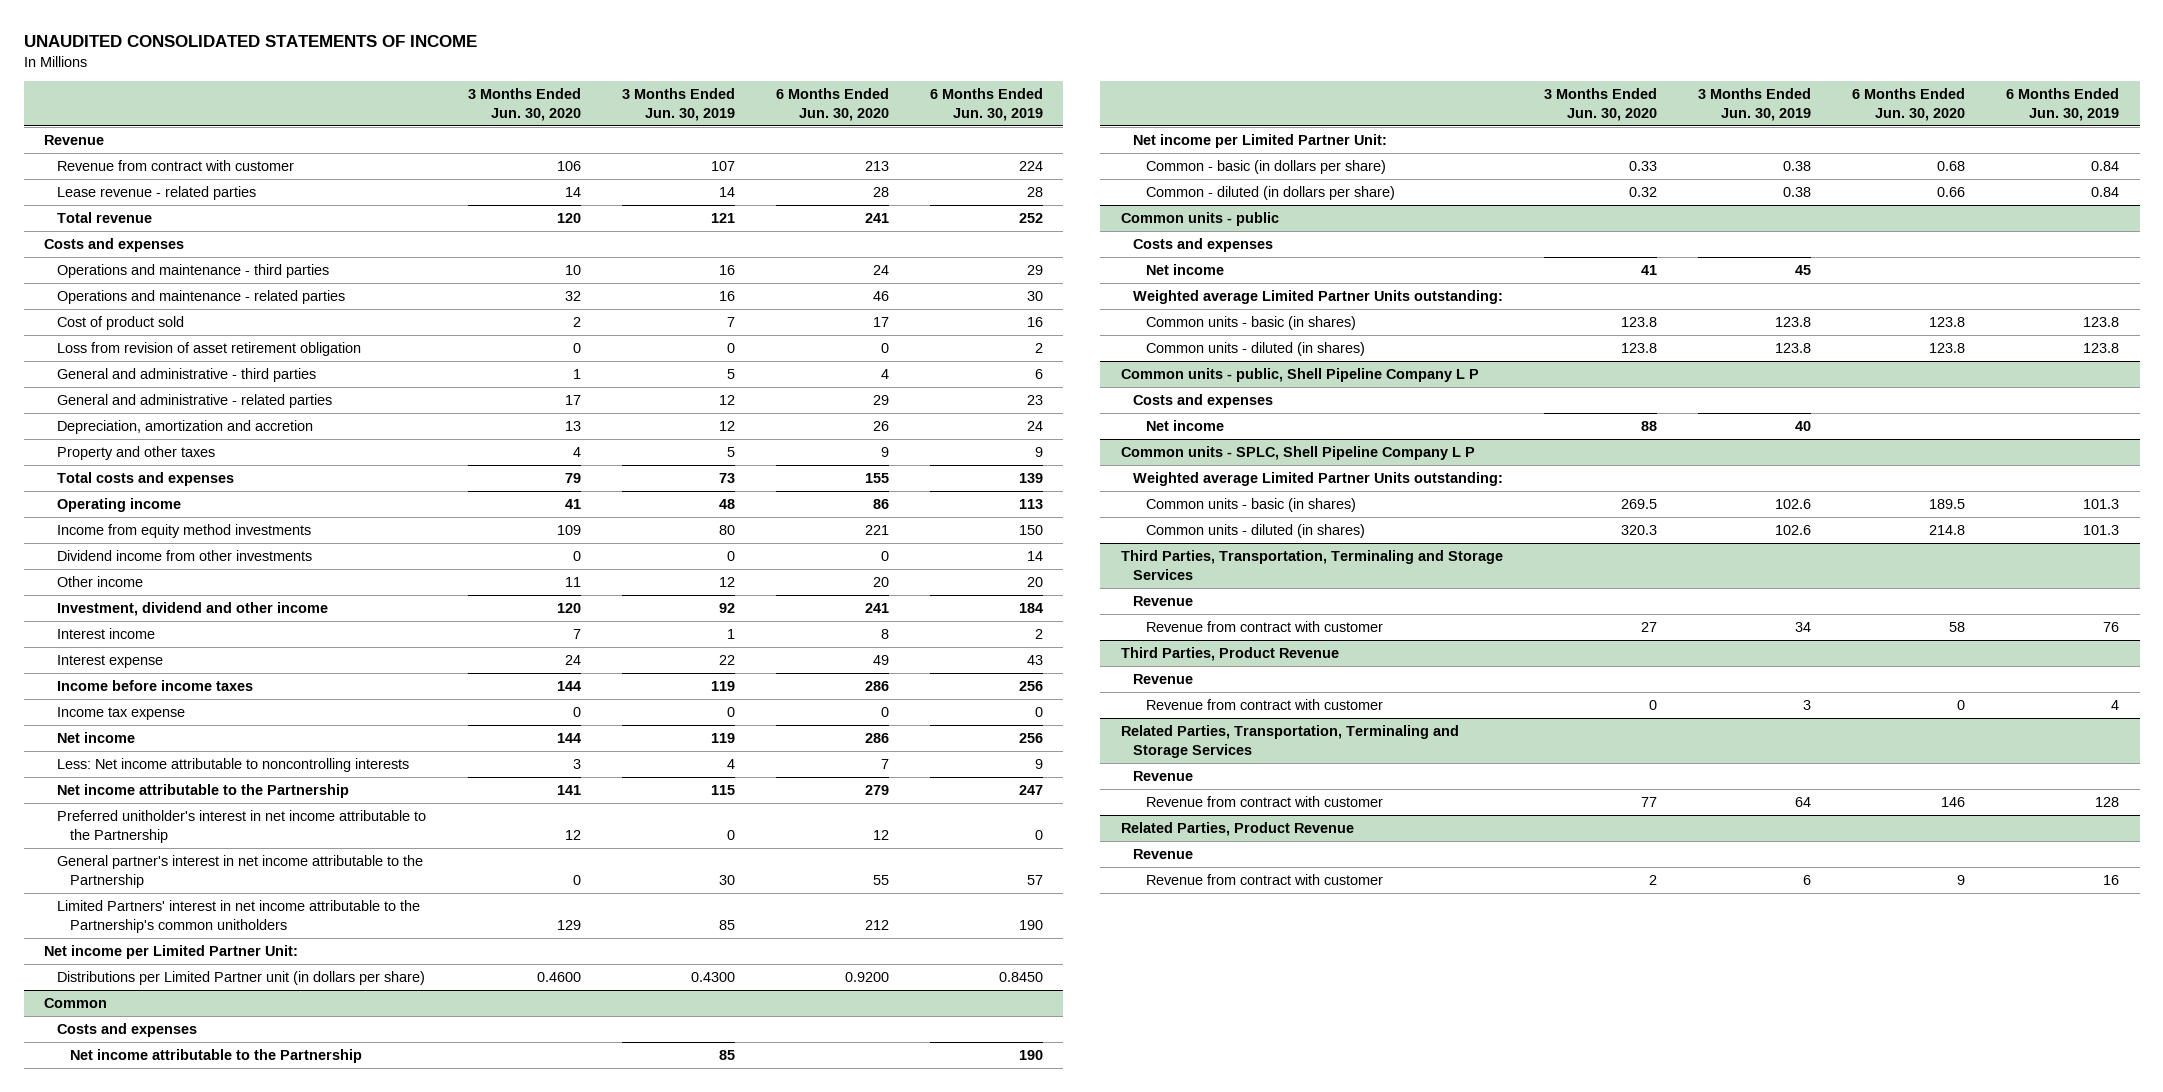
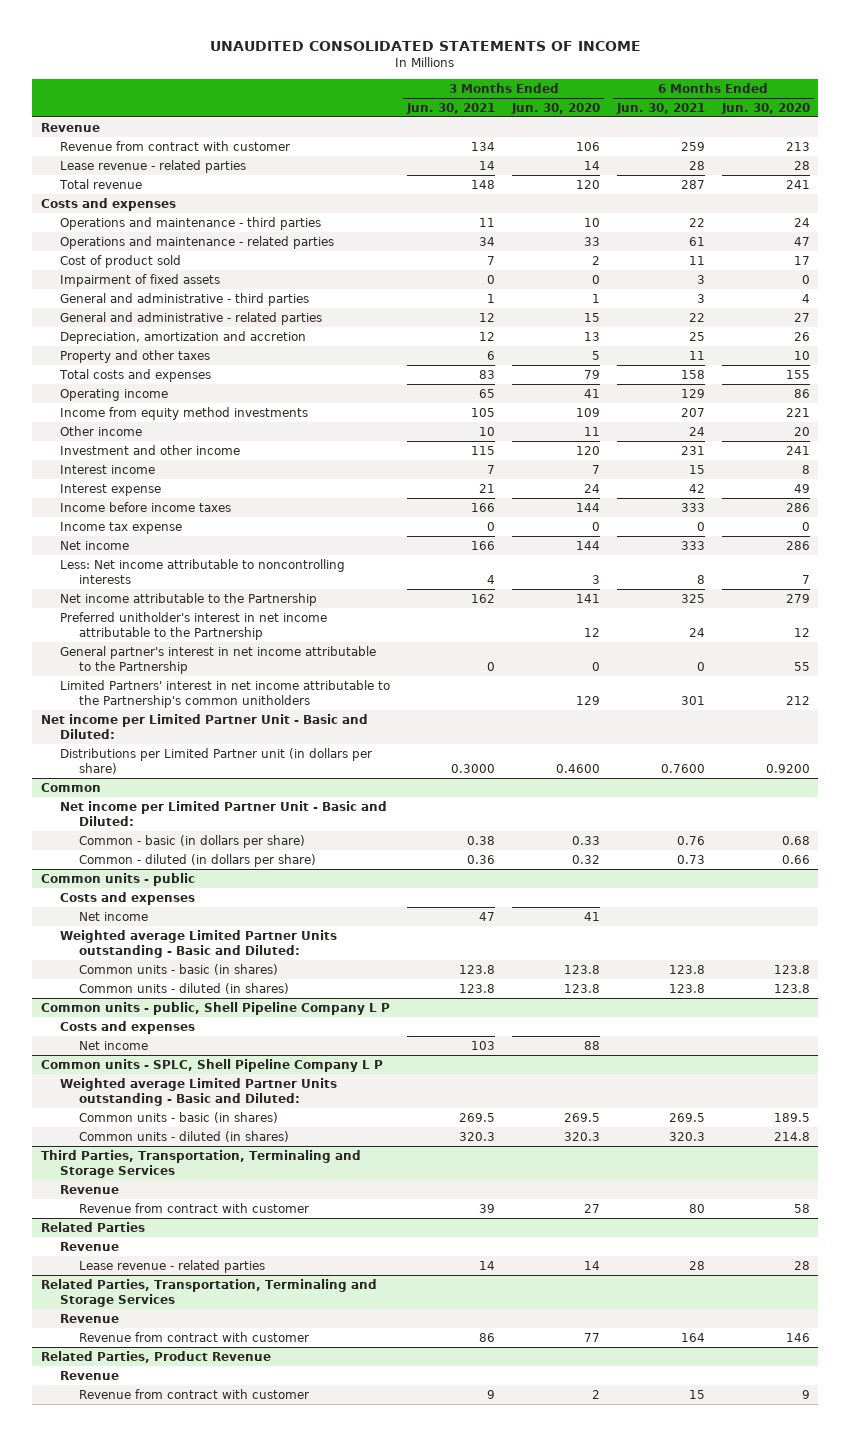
- | 3 Months Ended Jun. 30, 2020 | 3 Months Ended Jun. 30, 2019 | 6 Months Ended Jun. 30, 2020 | 6 Months Ended Jun. 30, 2019
+ | 3 Months Ended Jun. 30, 2021 | 3 Months Ended Jun. 30, 2020 | 6 Months Ended Jun. 30, 2021 | 6 Months Ended Jun. 30, 2020
- Operations and maintenance - related parties | 32 | 16 | 46 | 30
+ Operations and maintenance - related parties | 34 | 33 | 61 | 47
- Loss from revision of asset retirement obligation | 0 | 0 | 0 | 2
+ Impairment of fixed assets | 0 | 0 | 3 | 0
- General and administrative - related parties | 17 | 12 | 29 | 23
+ General and administrative - related parties | 12 | 15 | 22 | 27
- Property and other taxes | 4 | 5 | 9 | 9
+ Property and other taxes | 6 | 5 | 11 | 10
- Dividend income from other investments | 0 | 0 | 0 | 14
- Investment, dividend and other income | 120 | 92 | 241 | 184
+ Investment and other income | 115 | 120 | 231 | 241
- Net income per Limited Partner Unit:
+ Net income per Limited Partner Unit - Basic and Diluted:
@ Common
- Costs and expenses
- Net income attributable to the Partnership | | 85 | | 190
- Net income per Limited Partner Unit:
+ Net income per Limited Partner Unit - Basic and Diluted:
@ Common units - public
- Weighted average Limited Partner Units outstanding:
+ Weighted average Limited Partner Units outstanding - Basic and Diluted:
@ Common units - SPLC, Shell Pipeline Company L P
- Weighted average Limited Partner Units outstanding:
+ Weighted average Limited Partner Units outstanding - Basic and Diluted:
- Third Parties, Product Revenue
+ Related Parties
- Revenue from contract with customer | 0 | 3 | 0 | 4
+ Lease revenue - related parties | 14 | 14 | 28 | 28

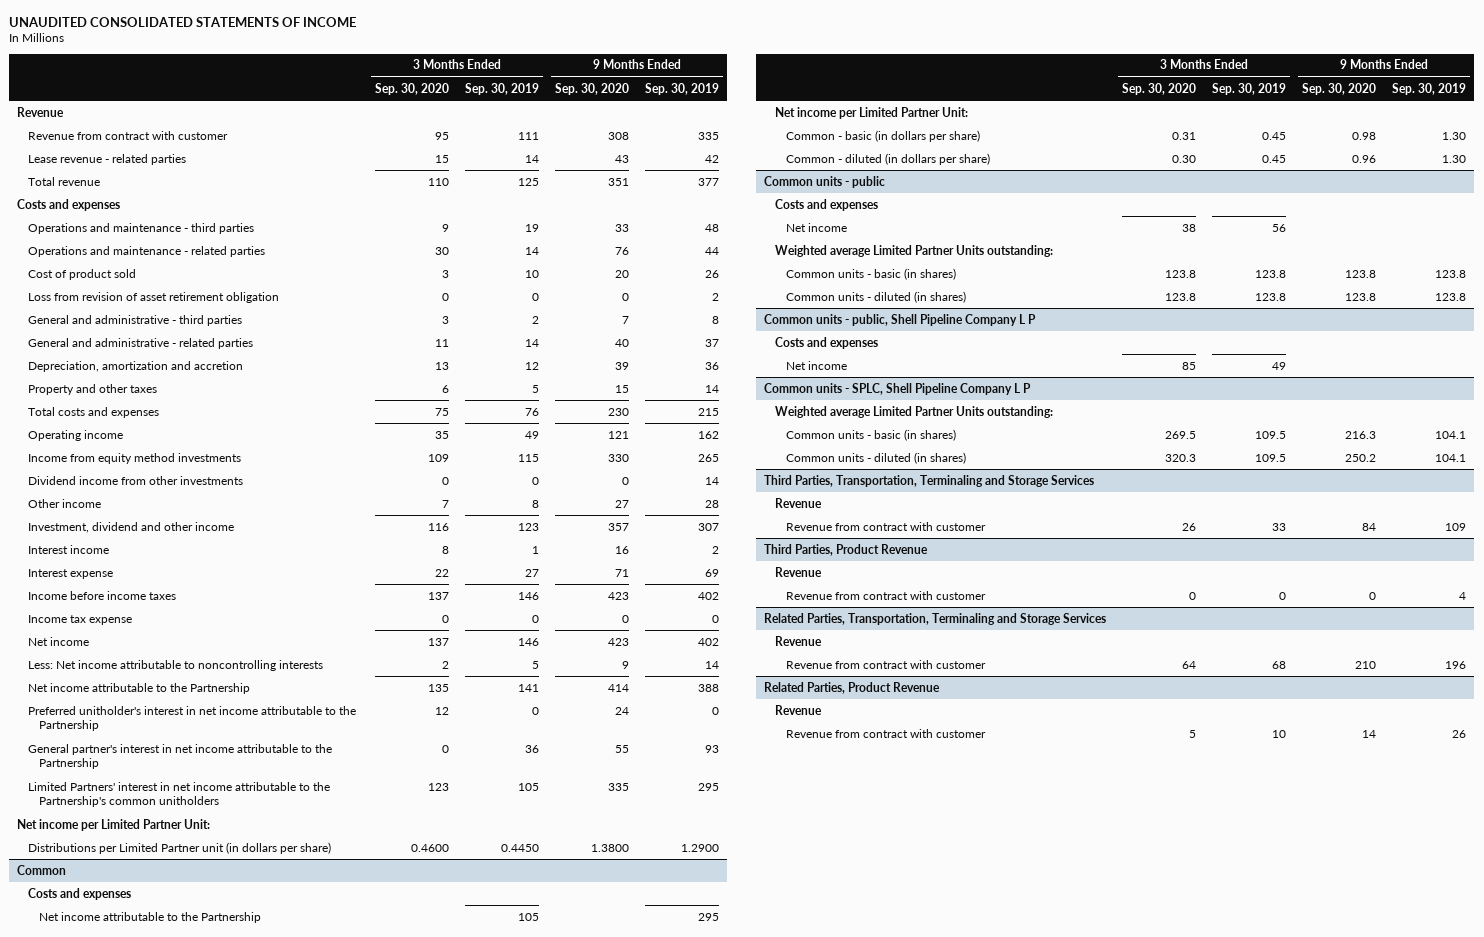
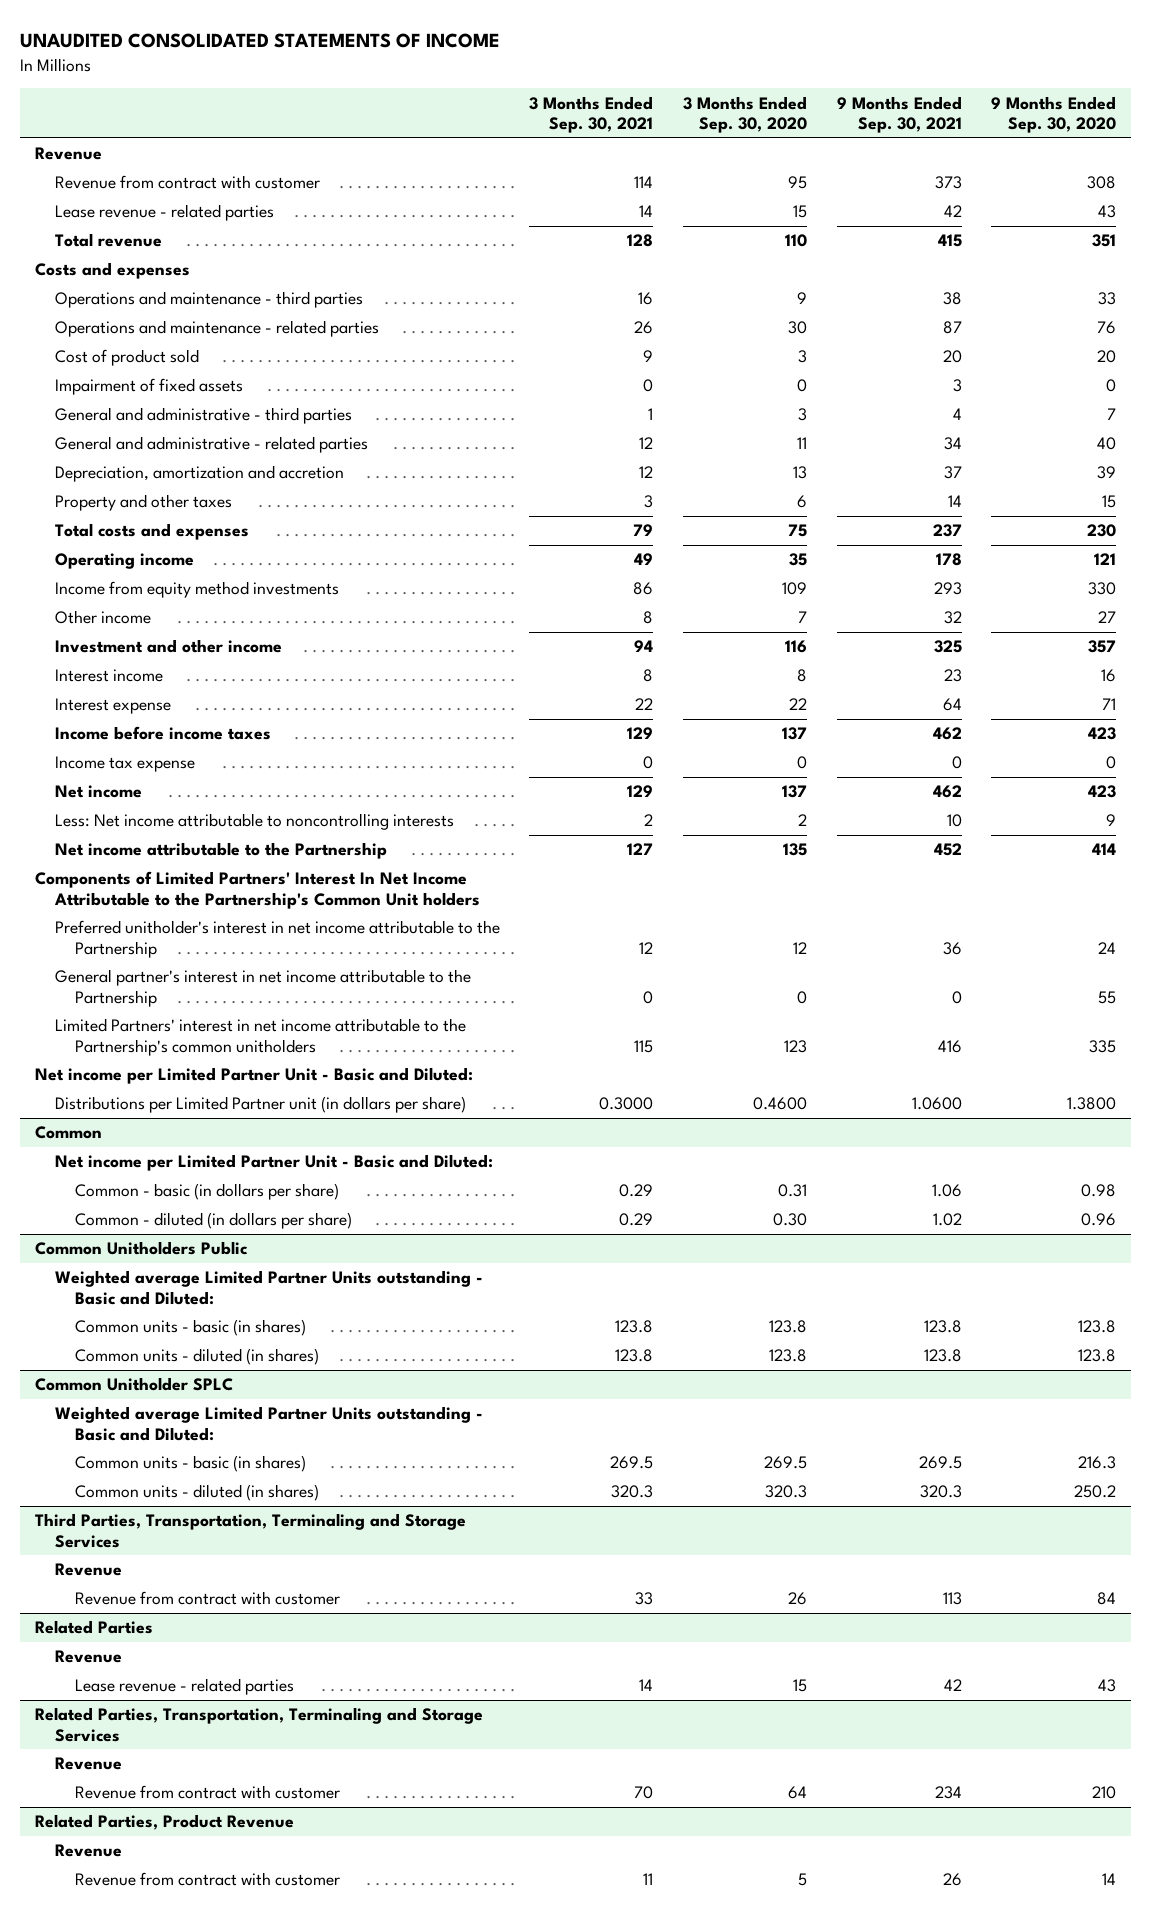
- | 3 Months Ended Sep. 30, 2020 | 3 Months Ended Sep. 30, 2019 | 9 Months Ended Sep. 30, 2020 | 9 Months Ended Sep. 30, 2019
+ | 3 Months Ended Sep. 30, 2021 | 3 Months Ended Sep. 30, 2020 | 9 Months Ended Sep. 30, 2021 | 9 Months Ended Sep. 30, 2020
- Loss from revision of asset retirement obligation | 0 | 0 | 0 | 2
+ Impairment of fixed assets | 0 | 0 | 3 | 0
- Dividend income from other investments | 0 | 0 | 0 | 14
- Investment, dividend and other income | 116 | 123 | 357 | 307
+ Investment and other income | 94 | 116 | 325 | 357
+ Components of Limited Partners' Interest In Net Income Attributable to the Partnership's Common Unit holders
- Net income per Limited Partner Unit:
+ Net income per Limited Partner Unit - Basic and Diluted:
@ Common
- Costs and expenses
- Net income attributable to the Partnership | | 105 | | 295
- Net income per Limited Partner Unit:
+ Net income per Limited Partner Unit - Basic and Diluted:
- Common units - public
- Costs and expenses
- Net income | 38 | 56 | |
- Weighted average Limited Partner Units outstanding:
+ Common Unitholders Public
+ Weighted average Limited Partner Units outstanding - Basic and Diluted:
- Common units - public, Shell Pipeline Company L P
- Costs and expenses
- Net income | 85 | 49 | |
- Common units - SPLC, Shell Pipeline Company L P
- Weighted average Limited Partner Units outstanding:
+ Common Unitholder SPLC
+ Weighted average Limited Partner Units outstanding - Basic and Diluted:
- Third Parties, Product Revenue
+ Related Parties
- Revenue from contract with customer | 0 | 0 | 0 | 4
+ Lease revenue - related parties | 14 | 15 | 42 | 43

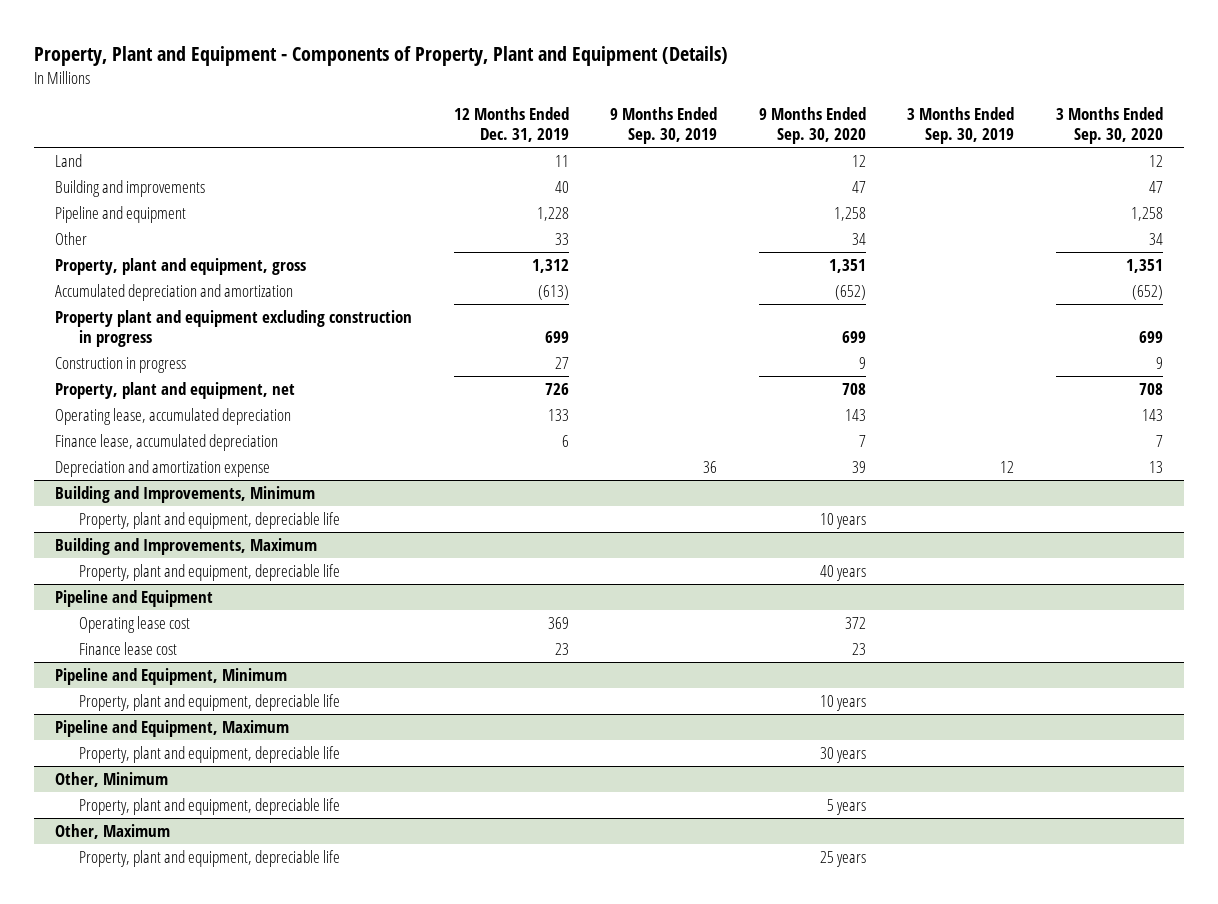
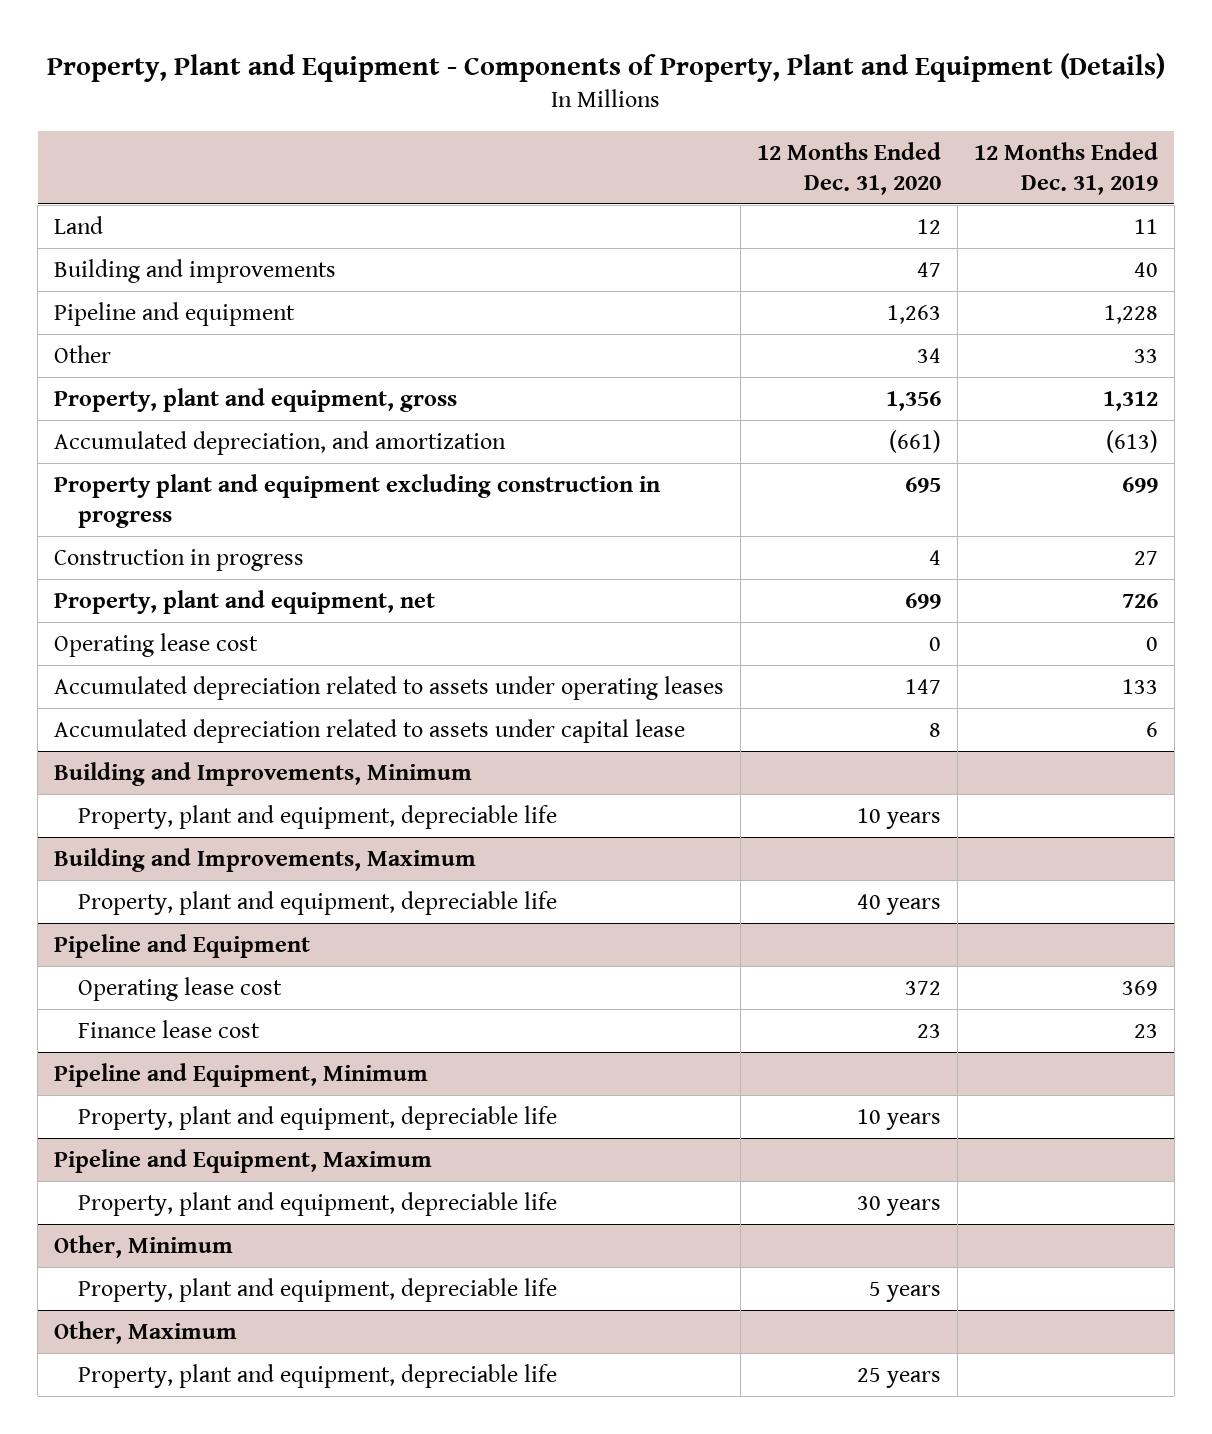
- | 12 Months Ended Dec. 31, 2019 | 9 Months Ended Sep. 30, 2019 | 9 Months Ended Sep. 30, 2020 | 3 Months Ended Sep. 30, 2019 | 3 Months Ended Sep. 30, 2020
+ | 12 Months Ended Dec. 31, 2020 | 12 Months Ended Dec. 31, 2019
- Accumulated depreciation and amortization | (613) | | (652) | | (652)
+ Accumulated depreciation, and amortization | (661) | (613)
- Operating lease, accumulated depreciation | 133 | | 143 | | 143
- Finance lease, accumulated depreciation | 6 | | 7 | | 7
- Depreciation and amortization expense | | 36 | 39 | 12 | 13
+ Operating lease cost | 0 | 0
+ Accumulated depreciation related to assets under operating leases | 147 | 133
+ Accumulated depreciation related to assets under capital lease | 8 | 6

